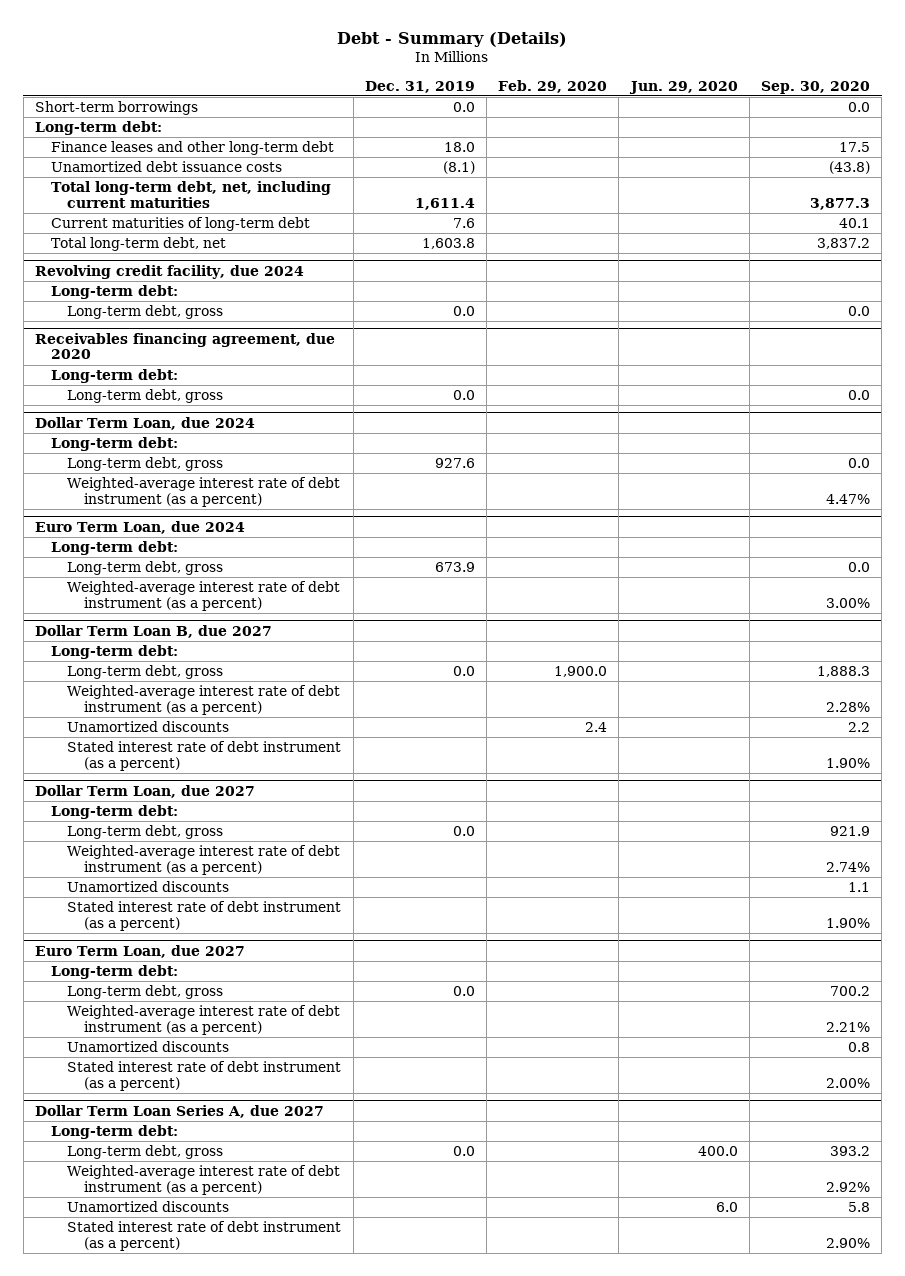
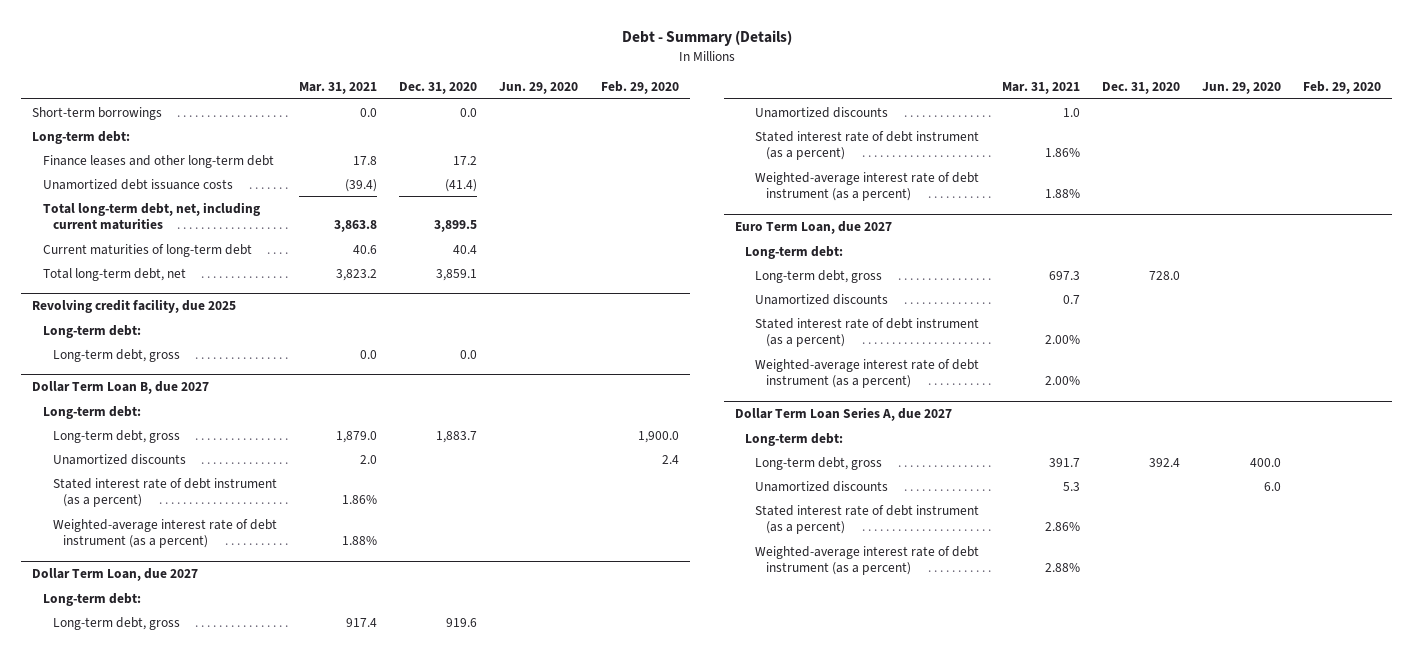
- | Dec. 31, 2019 | Feb. 29, 2020 | Jun. 29, 2020 | Sep. 30, 2020
+ | Mar. 31, 2021 | Dec. 31, 2020 | Jun. 29, 2020 | Feb. 29, 2020
- Revolving credit facility, due 2024
- Long-term debt:
- Long-term debt, gross | 0.0 | | | 0.0
- Receivables financing agreement, due 2020
- Long-term debt:
- Long-term debt, gross | 0.0 | | | 0.0
- Dollar Term Loan, due 2024
- Long-term debt:
- Long-term debt, gross | 927.6 | | | 0.0
- Weighted-average interest rate of debt instrument (as a percent) | | | | 4.47%
- Euro Term Loan, due 2024
- Long-term debt:
- Long-term debt, gross | 673.9 | | | 0.0
- Weighted-average interest rate of debt instrument (as a percent) | | | | 3.00%
+ Revolving credit facility, due 2025
+ Long-term debt:
+ Long-term debt, gross | 0.0 | 0.0 | |
@ Dollar Term Loan B, due 2027
moved down: Weighted-average interest rate of debt instrument (as a percent) | 1.88% | | |
@ Dollar Term Loan, due 2027
moved down: Weighted-average interest rate of debt instrument (as a percent) | 1.88% | | |
@ Euro Term Loan, due 2027
moved down: Weighted-average interest rate of debt instrument (as a percent) | 2.00% | | |
@ Dollar Term Loan Series A, due 2027
moved down: Weighted-average interest rate of debt instrument (as a percent) | 2.88% | | |

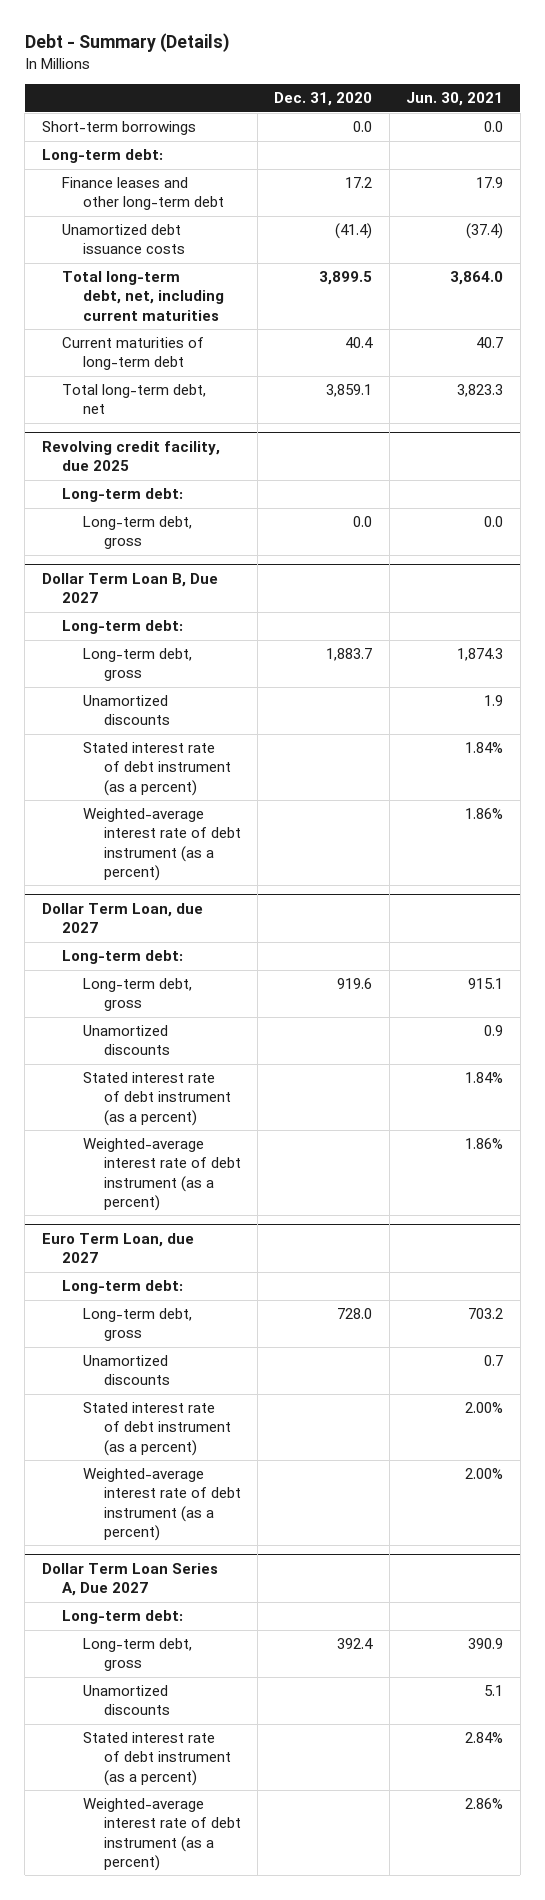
- | Mar. 31, 2021 | Dec. 31, 2020 | Jun. 29, 2020 | Feb. 29, 2020
+ | Dec. 31, 2020 | Jun. 30, 2021
- Dollar Term Loan B, due 2027
+ Dollar Term Loan B, Due 2027
- Dollar Term Loan Series A, due 2027
+ Dollar Term Loan Series A, Due 2027

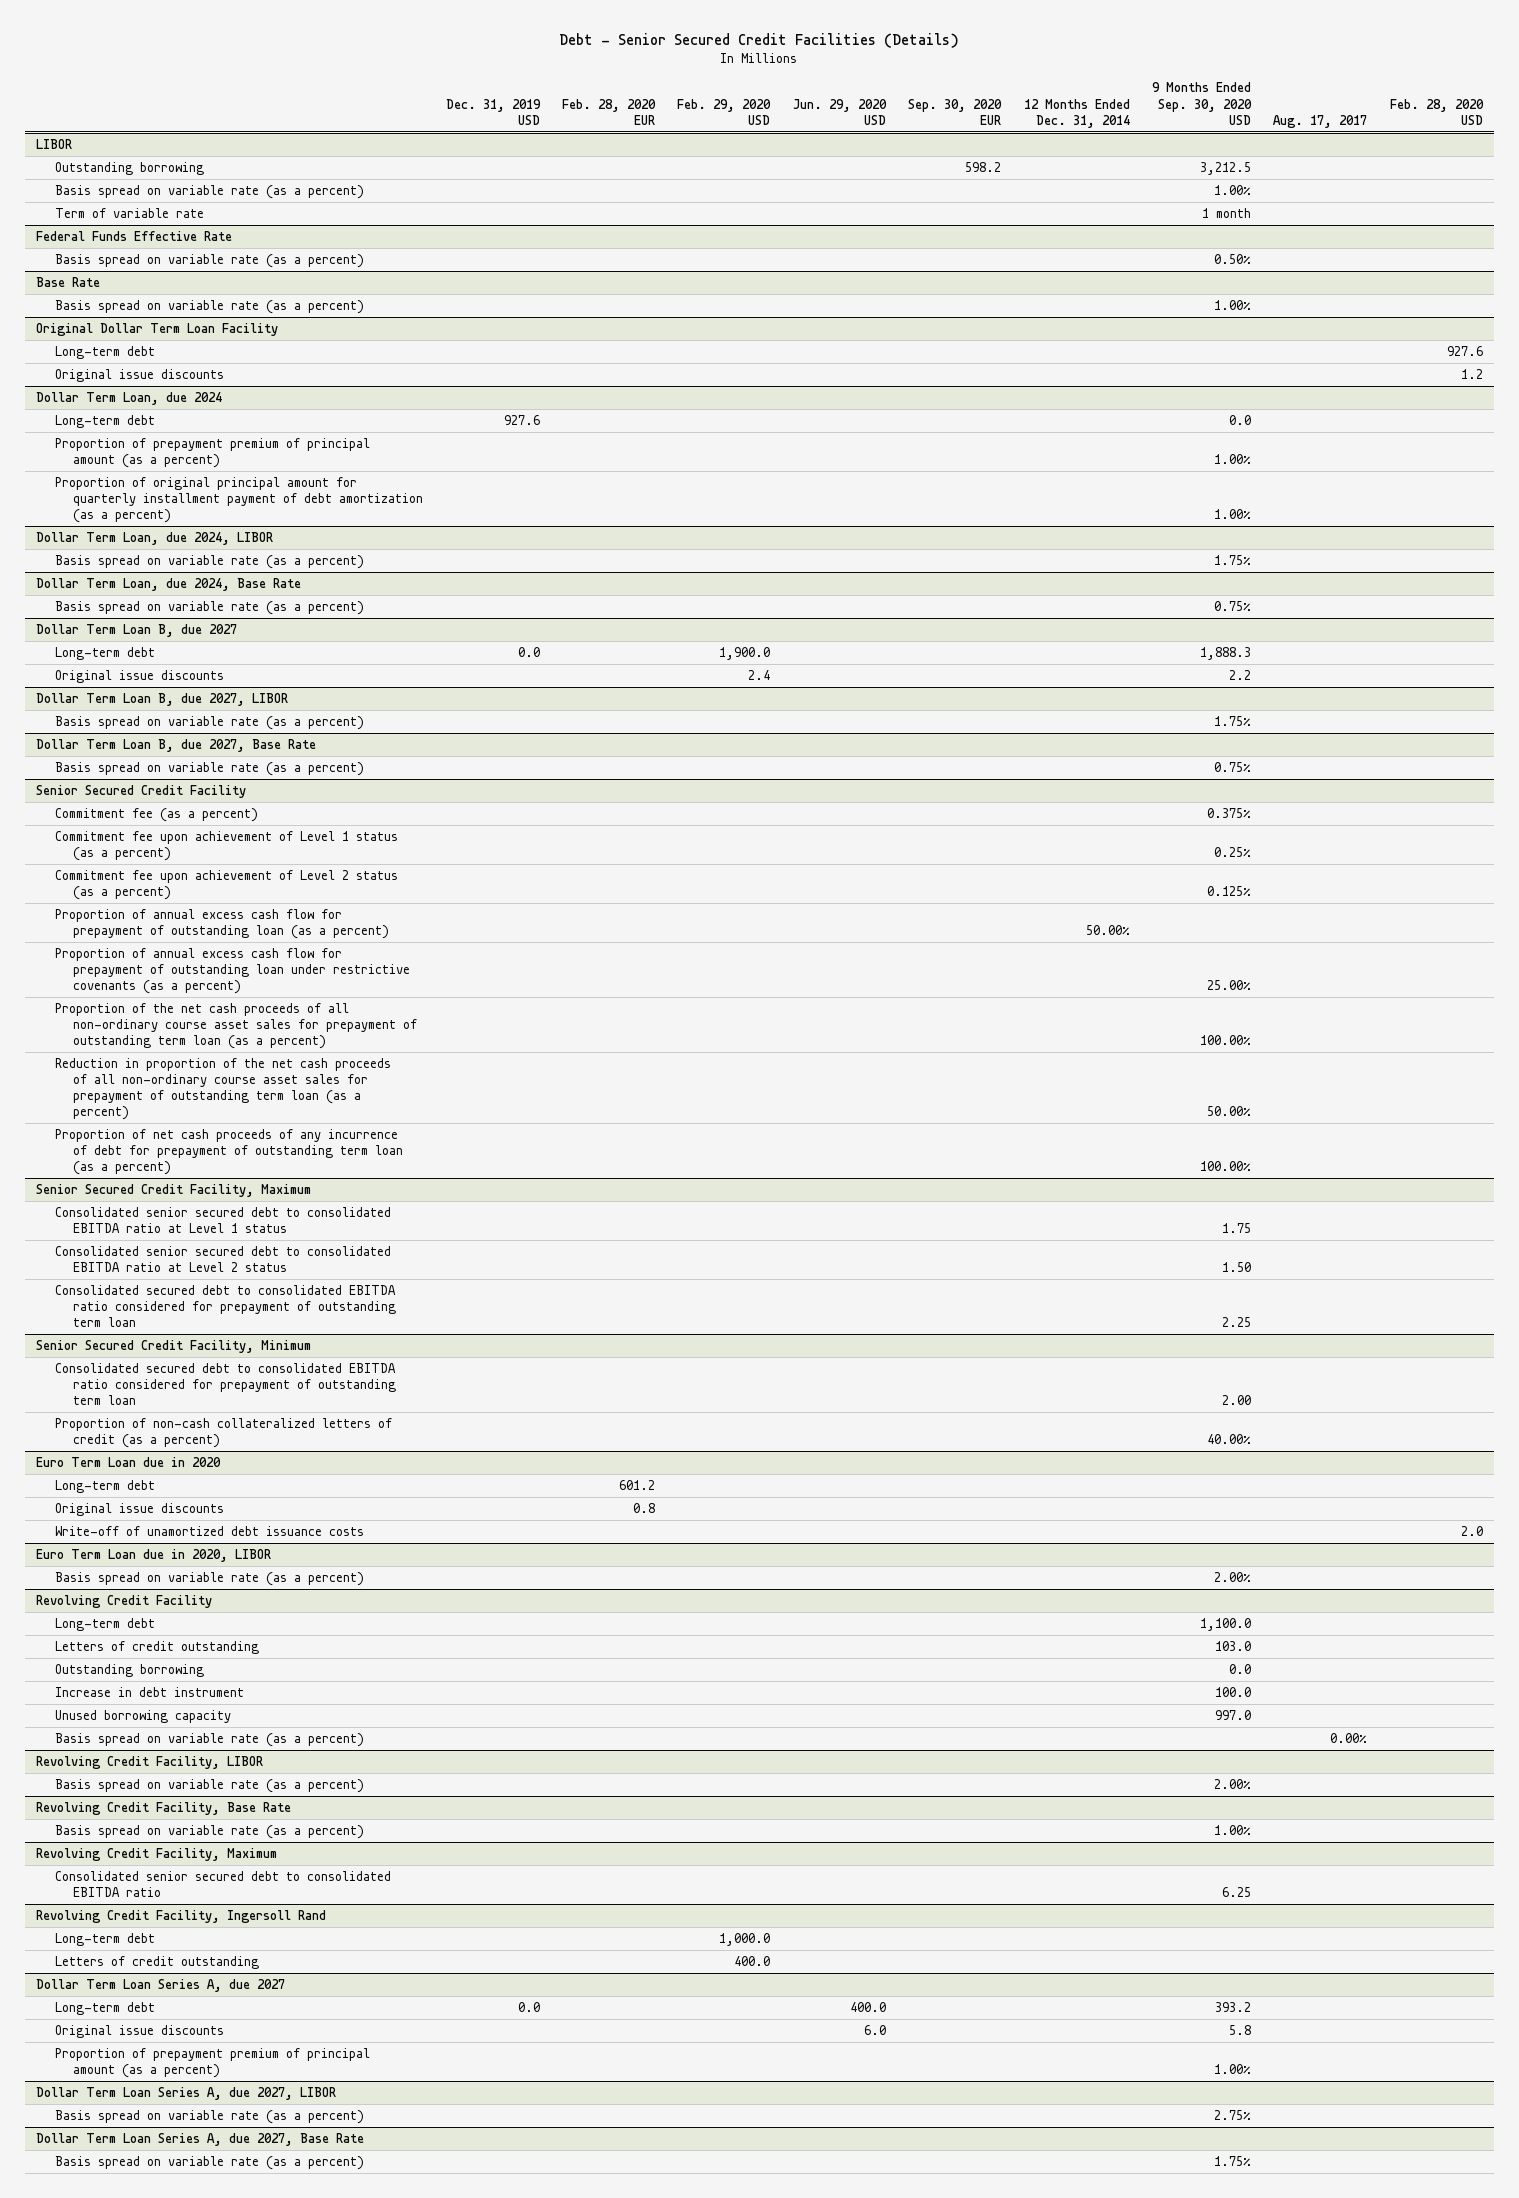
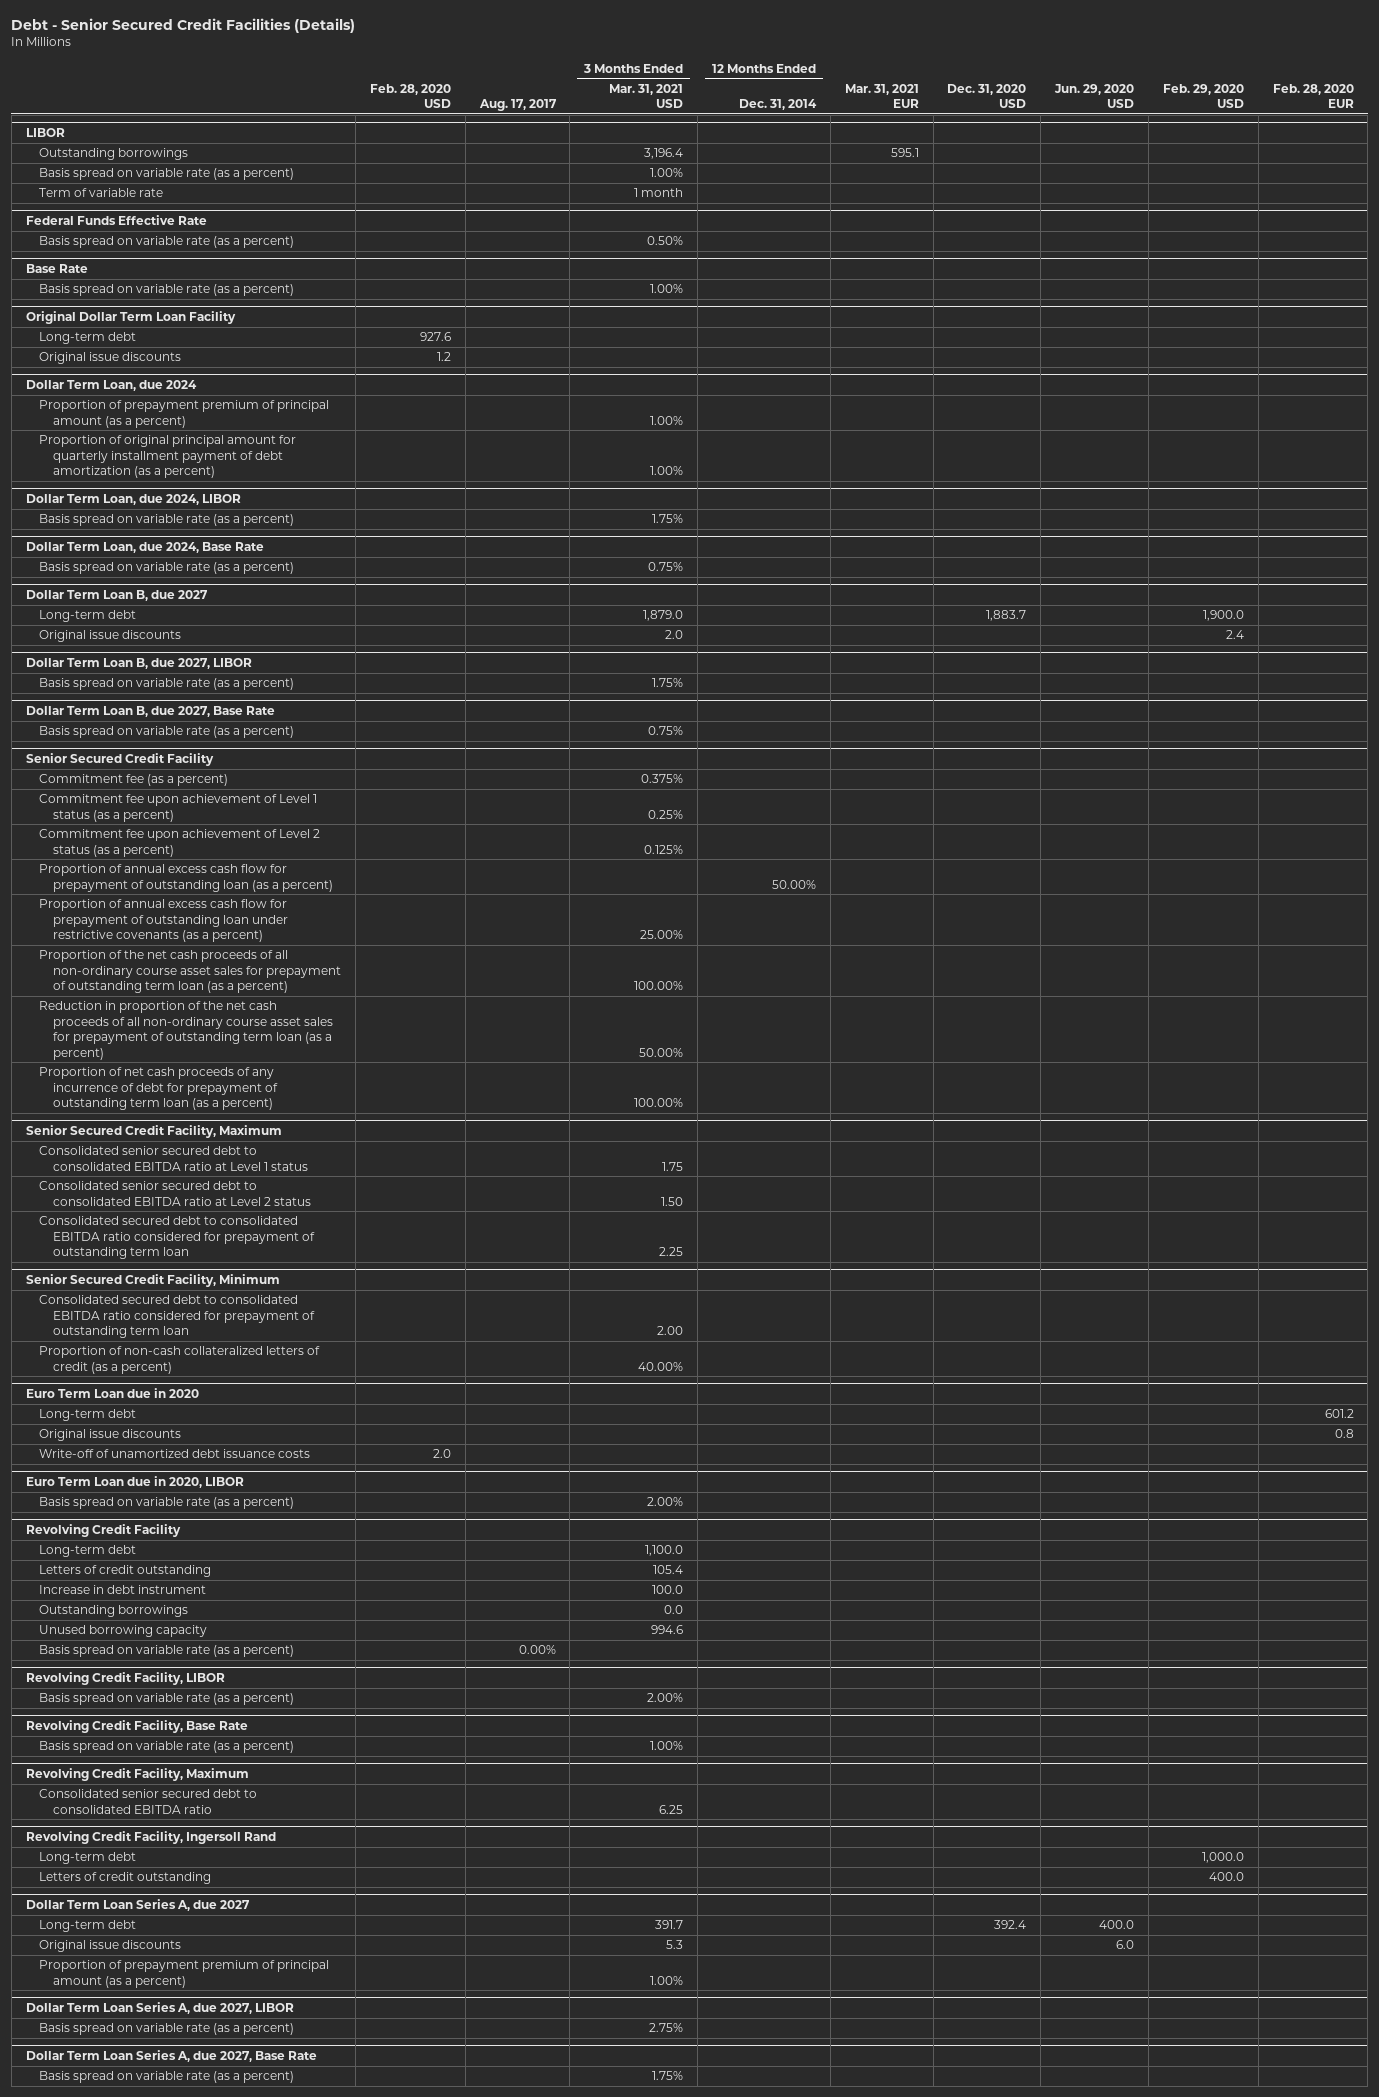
- | Dec. 31, 2019 USD | Feb. 28, 2020 EUR | Feb. 29, 2020 USD | Jun. 29, 2020 USD | Sep. 30, 2020 EUR | 12 Months Ended Dec. 31, 2014 | 9 Months Ended Sep. 30, 2020 USD | Aug. 17, 2017 | Feb. 28, 2020 USD
+ | Feb. 28, 2020 USD | Aug. 17, 2017 | 3 Months Ended Mar. 31, 2021 USD | 12 Months Ended Dec. 31, 2014 | Mar. 31, 2021 EUR | Dec. 31, 2020 USD | Jun. 29, 2020 USD | Feb. 29, 2020 USD | Feb. 28, 2020 EUR
@ LIBOR
- Outstanding borrowing | | | | | 598.2 | | 3,212.5 | |
+ Outstanding borrowings | | | 3,196.4 | | 595.1 | | | |
@ Dollar Term Loan, due 2024
- Long-term debt | 927.6 | | | | | | 0.0 | |
@ Revolving Credit Facility
- Outstanding borrowing | | | | | | | 0.0 | |
+ Outstanding borrowings | | | 0.0 | | | | | |

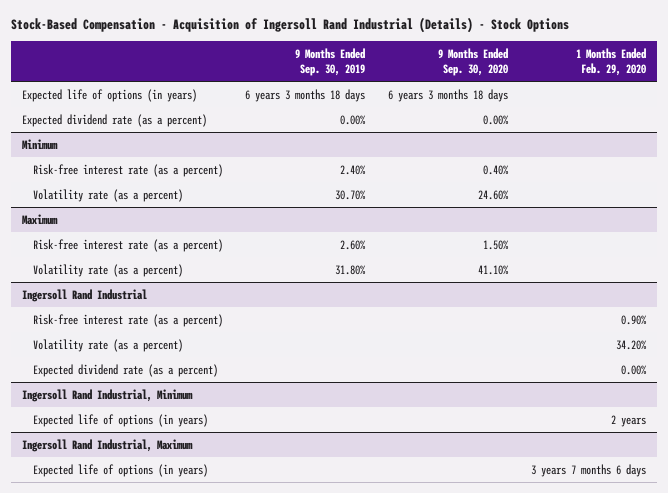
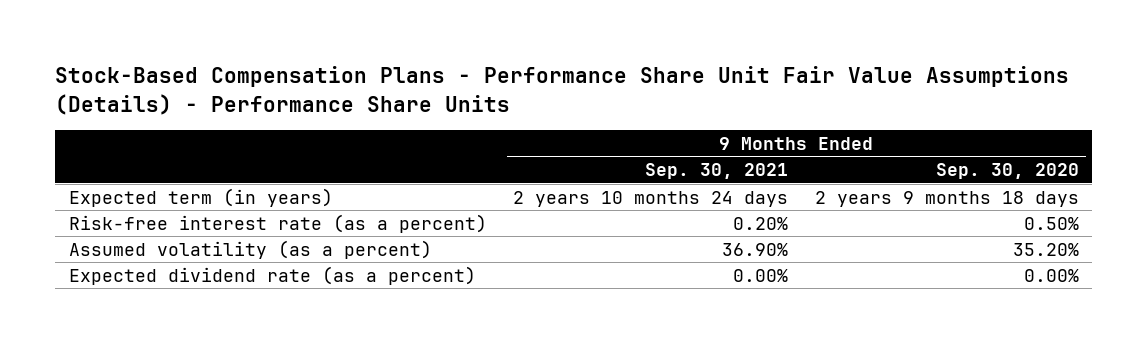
- Stock-Based Compensation - Acquisition of Ingersoll Rand Industrial (Details) - Stock Options
+ Stock-Based Compensation Plans - Performance Share Unit Fair Value Assumptions (Details) - Performance Share Units
- | 9 Months Ended Sep. 30, 2019 | 9 Months Ended Sep. 30, 2020 | 1 Months Ended Feb. 29, 2020
+ | 9 Months Ended Sep. 30, 2021 | 9 Months Ended Sep. 30, 2020
- Expected life of options (in years) | 6 years 3 months 18 days | 6 years 3 months 18 days |
+ Expected term (in years) | 2 years 10 months 24 days | 2 years 9 months 18 days
+ Risk-free interest rate (as a percent) | 0.20% | 0.50%
+ Assumed volatility (as a percent) | 36.90% | 35.20%
- Minimum
- Risk-free interest rate (as a percent) | 2.40% | 0.40% |
- Volatility rate (as a percent) | 30.70% | 24.60% |
- Maximum
- Risk-free interest rate (as a percent) | 2.60% | 1.50% |
- Volatility rate (as a percent) | 31.80% | 41.10% |
- Ingersoll Rand Industrial
- Risk-free interest rate (as a percent) | | | 0.90%
- Volatility rate (as a percent) | | | 34.20%
- Expected dividend rate (as a percent) | | | 0.00%
- Ingersoll Rand Industrial, Minimum
- Expected life of options (in years) | | | 2 years
- Ingersoll Rand Industrial, Maximum
- Expected life of options (in years) | | | 3 years 7 months 6 days

